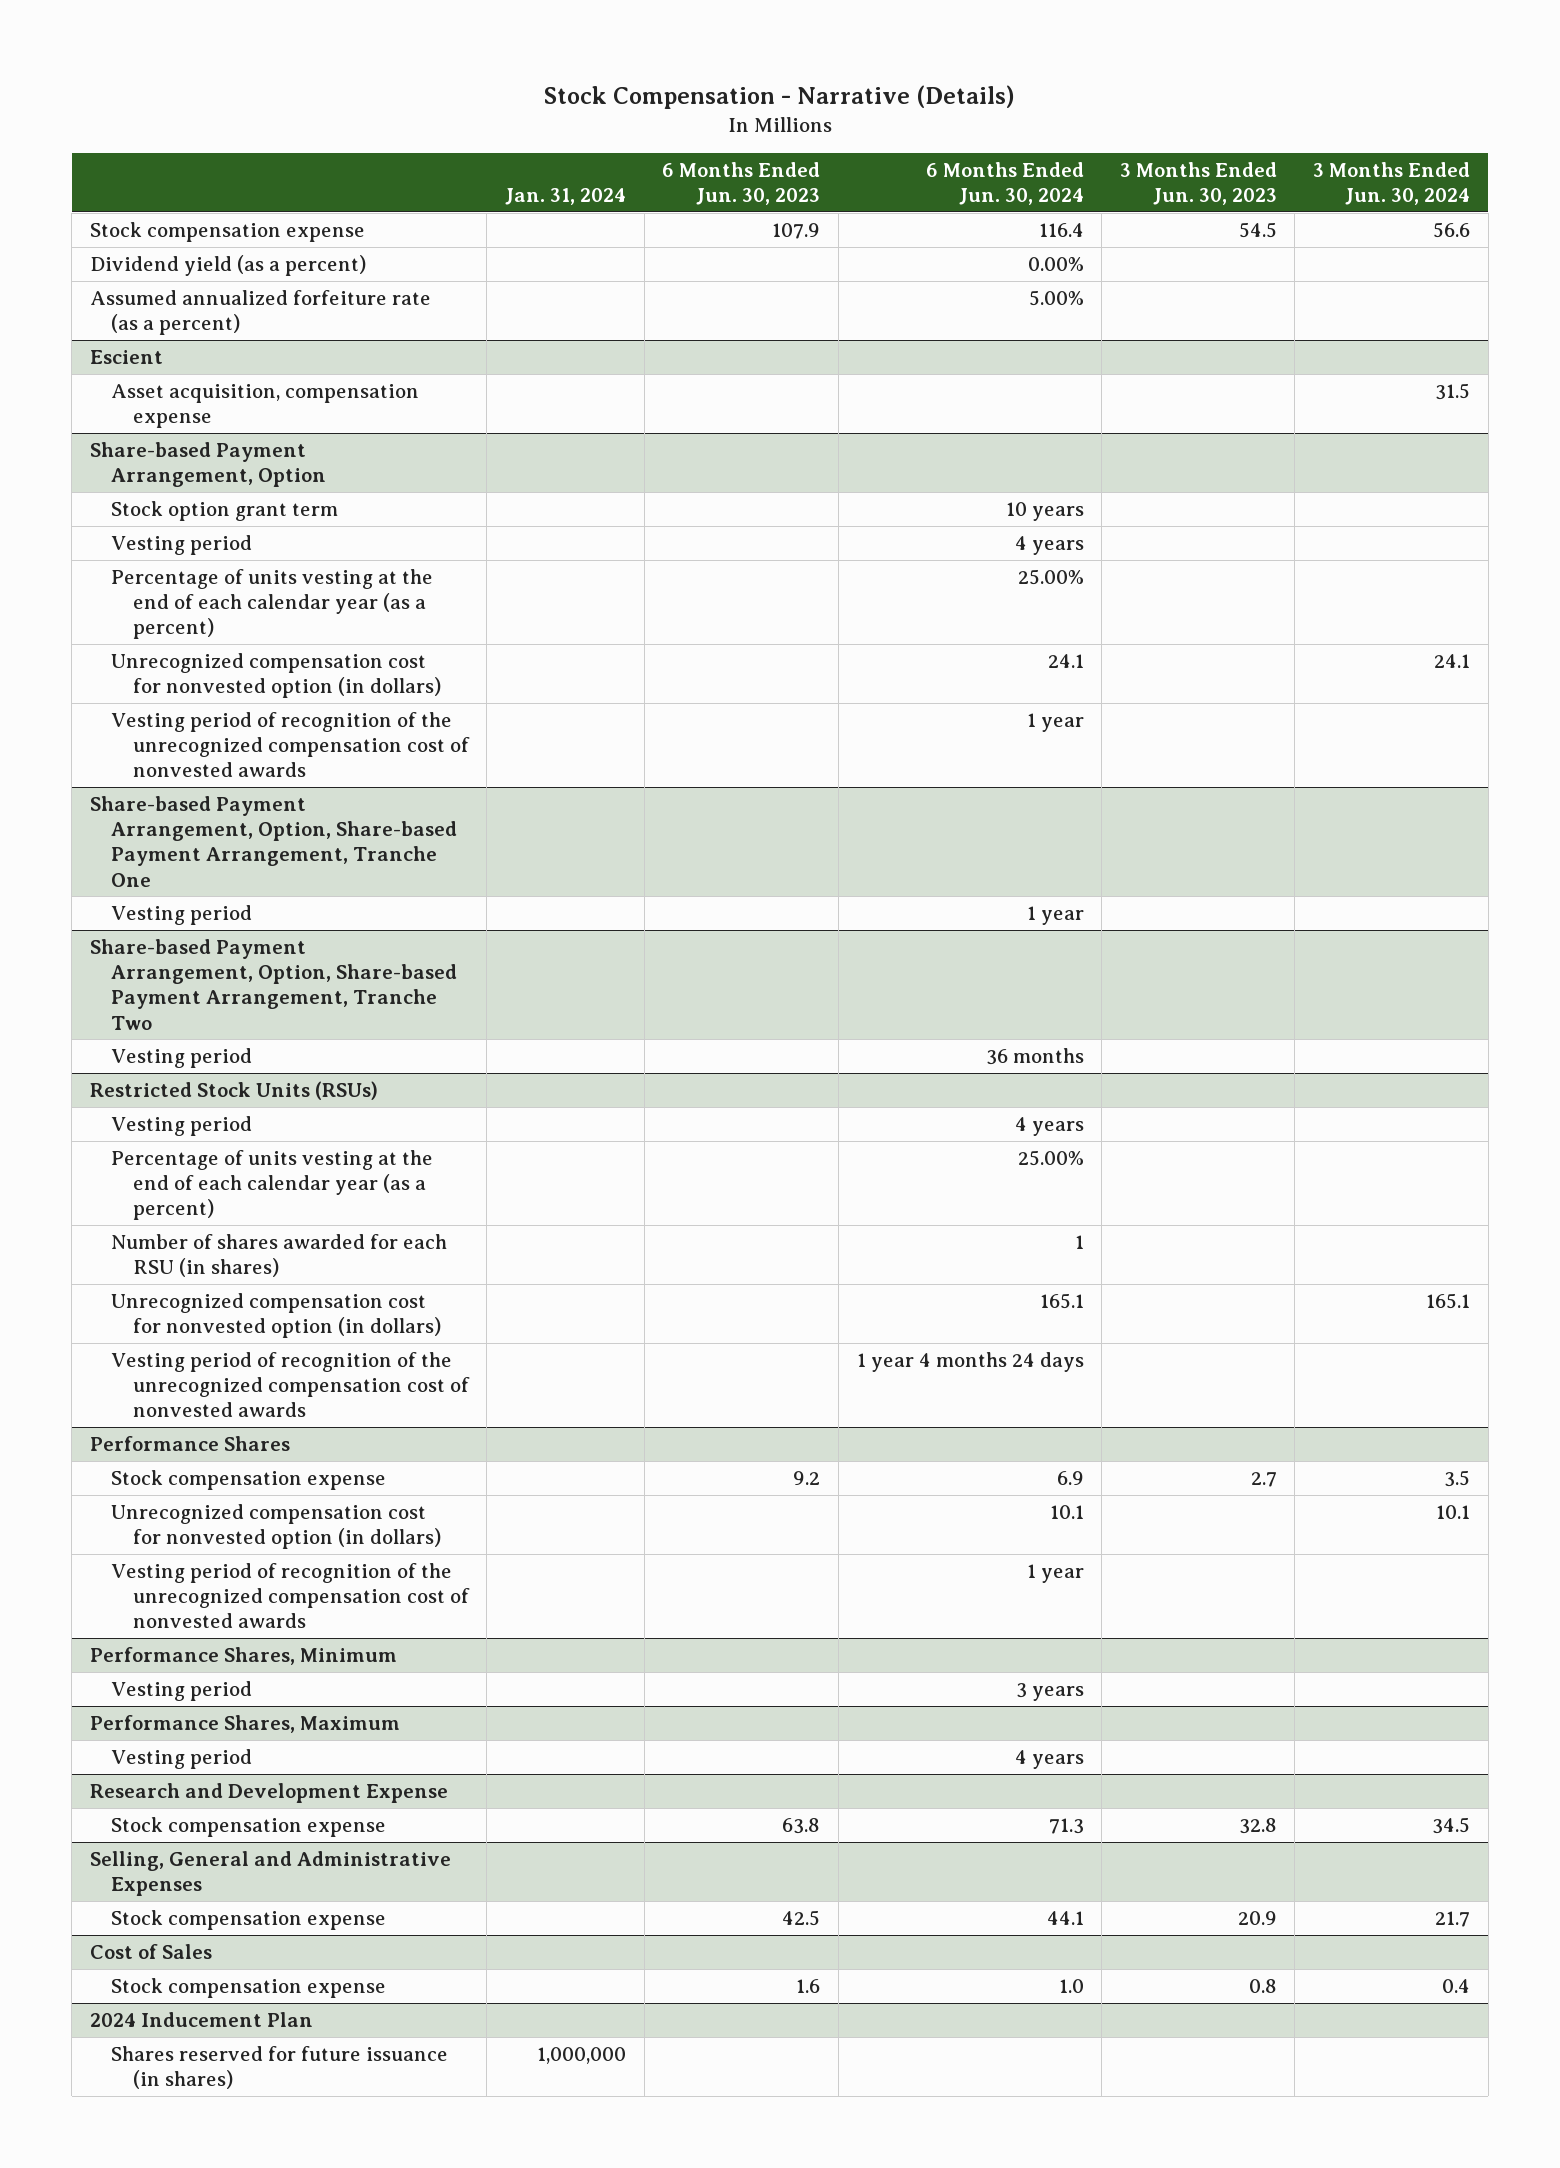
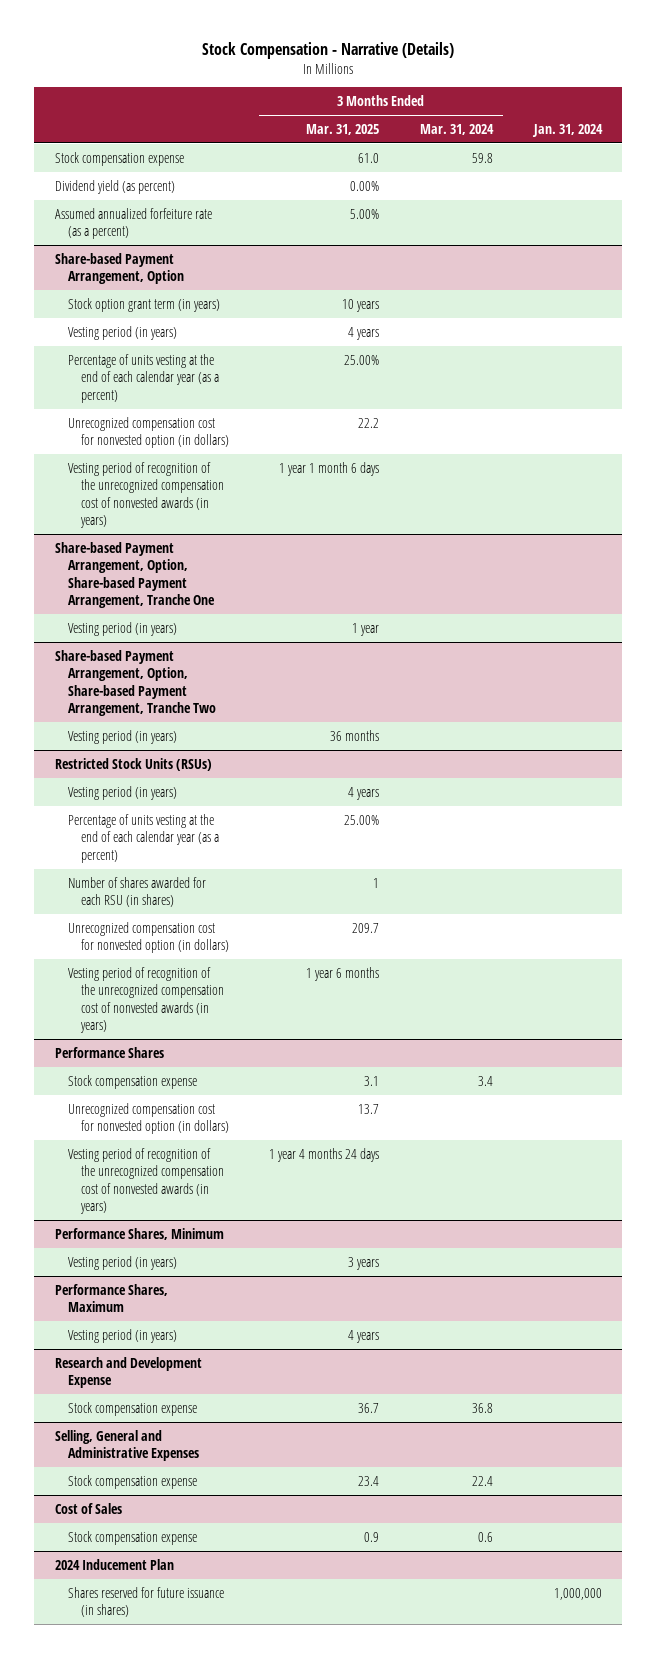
- | Jan. 31, 2024 | 6 Months Ended Jun. 30, 2023 | 6 Months Ended Jun. 30, 2024 | 3 Months Ended Jun. 30, 2023 | 3 Months Ended Jun. 30, 2024
+ | 3 Months Ended Mar. 31, 2025 | 3 Months Ended Mar. 31, 2024 | Jan. 31, 2024
- Dividend yield (as a percent) | | | 0.00% | |
+ Dividend yield (as percent) | 0.00% | |
- Escient
- Asset acquisition, compensation expense | | | | | 31.5
@ Share-based Payment Arrangement, Option
- Stock option grant term | | | 10 years | |
- Vesting period | | | 4 years | |
+ Stock option grant term (in years) | 10 years | |
+ Vesting period (in years) | 4 years | |
- Vesting period of recognition of the unrecognized compensation cost of nonvested awards | | | 1 year | |
+ Vesting period of recognition of the unrecognized compensation cost of nonvested awards (in years) | 1 year 1 month 6 days | |
@ Share-based Payment Arrangement, Option, Share-based Payment Arrangement, Tranche One
- Vesting period | | | 1 year | |
+ Vesting period (in years) | 1 year | |
@ Share-based Payment Arrangement, Option, Share-based Payment Arrangement, Tranche Two
- Vesting period | | | 36 months | |
+ Vesting period (in years) | 36 months | |
@ Restricted Stock Units (RSUs)
- Vesting period | | | 4 years | |
+ Vesting period (in years) | 4 years | |
- Vesting period of recognition of the unrecognized compensation cost of nonvested awards | | | 1 year 4 months 24 days | |
+ Vesting period of recognition of the unrecognized compensation cost of nonvested awards (in years) | 1 year 6 months | |
@ Performance Shares
- Vesting period of recognition of the unrecognized compensation cost of nonvested awards | | | 1 year | |
+ Vesting period of recognition of the unrecognized compensation cost of nonvested awards (in years) | 1 year 4 months 24 days | |
@ Performance Shares, Minimum
- Vesting period | | | 3 years | |
+ Vesting period (in years) | 3 years | |
@ Performance Shares, Maximum
- Vesting period | | | 4 years | |
+ Vesting period (in years) | 4 years | |

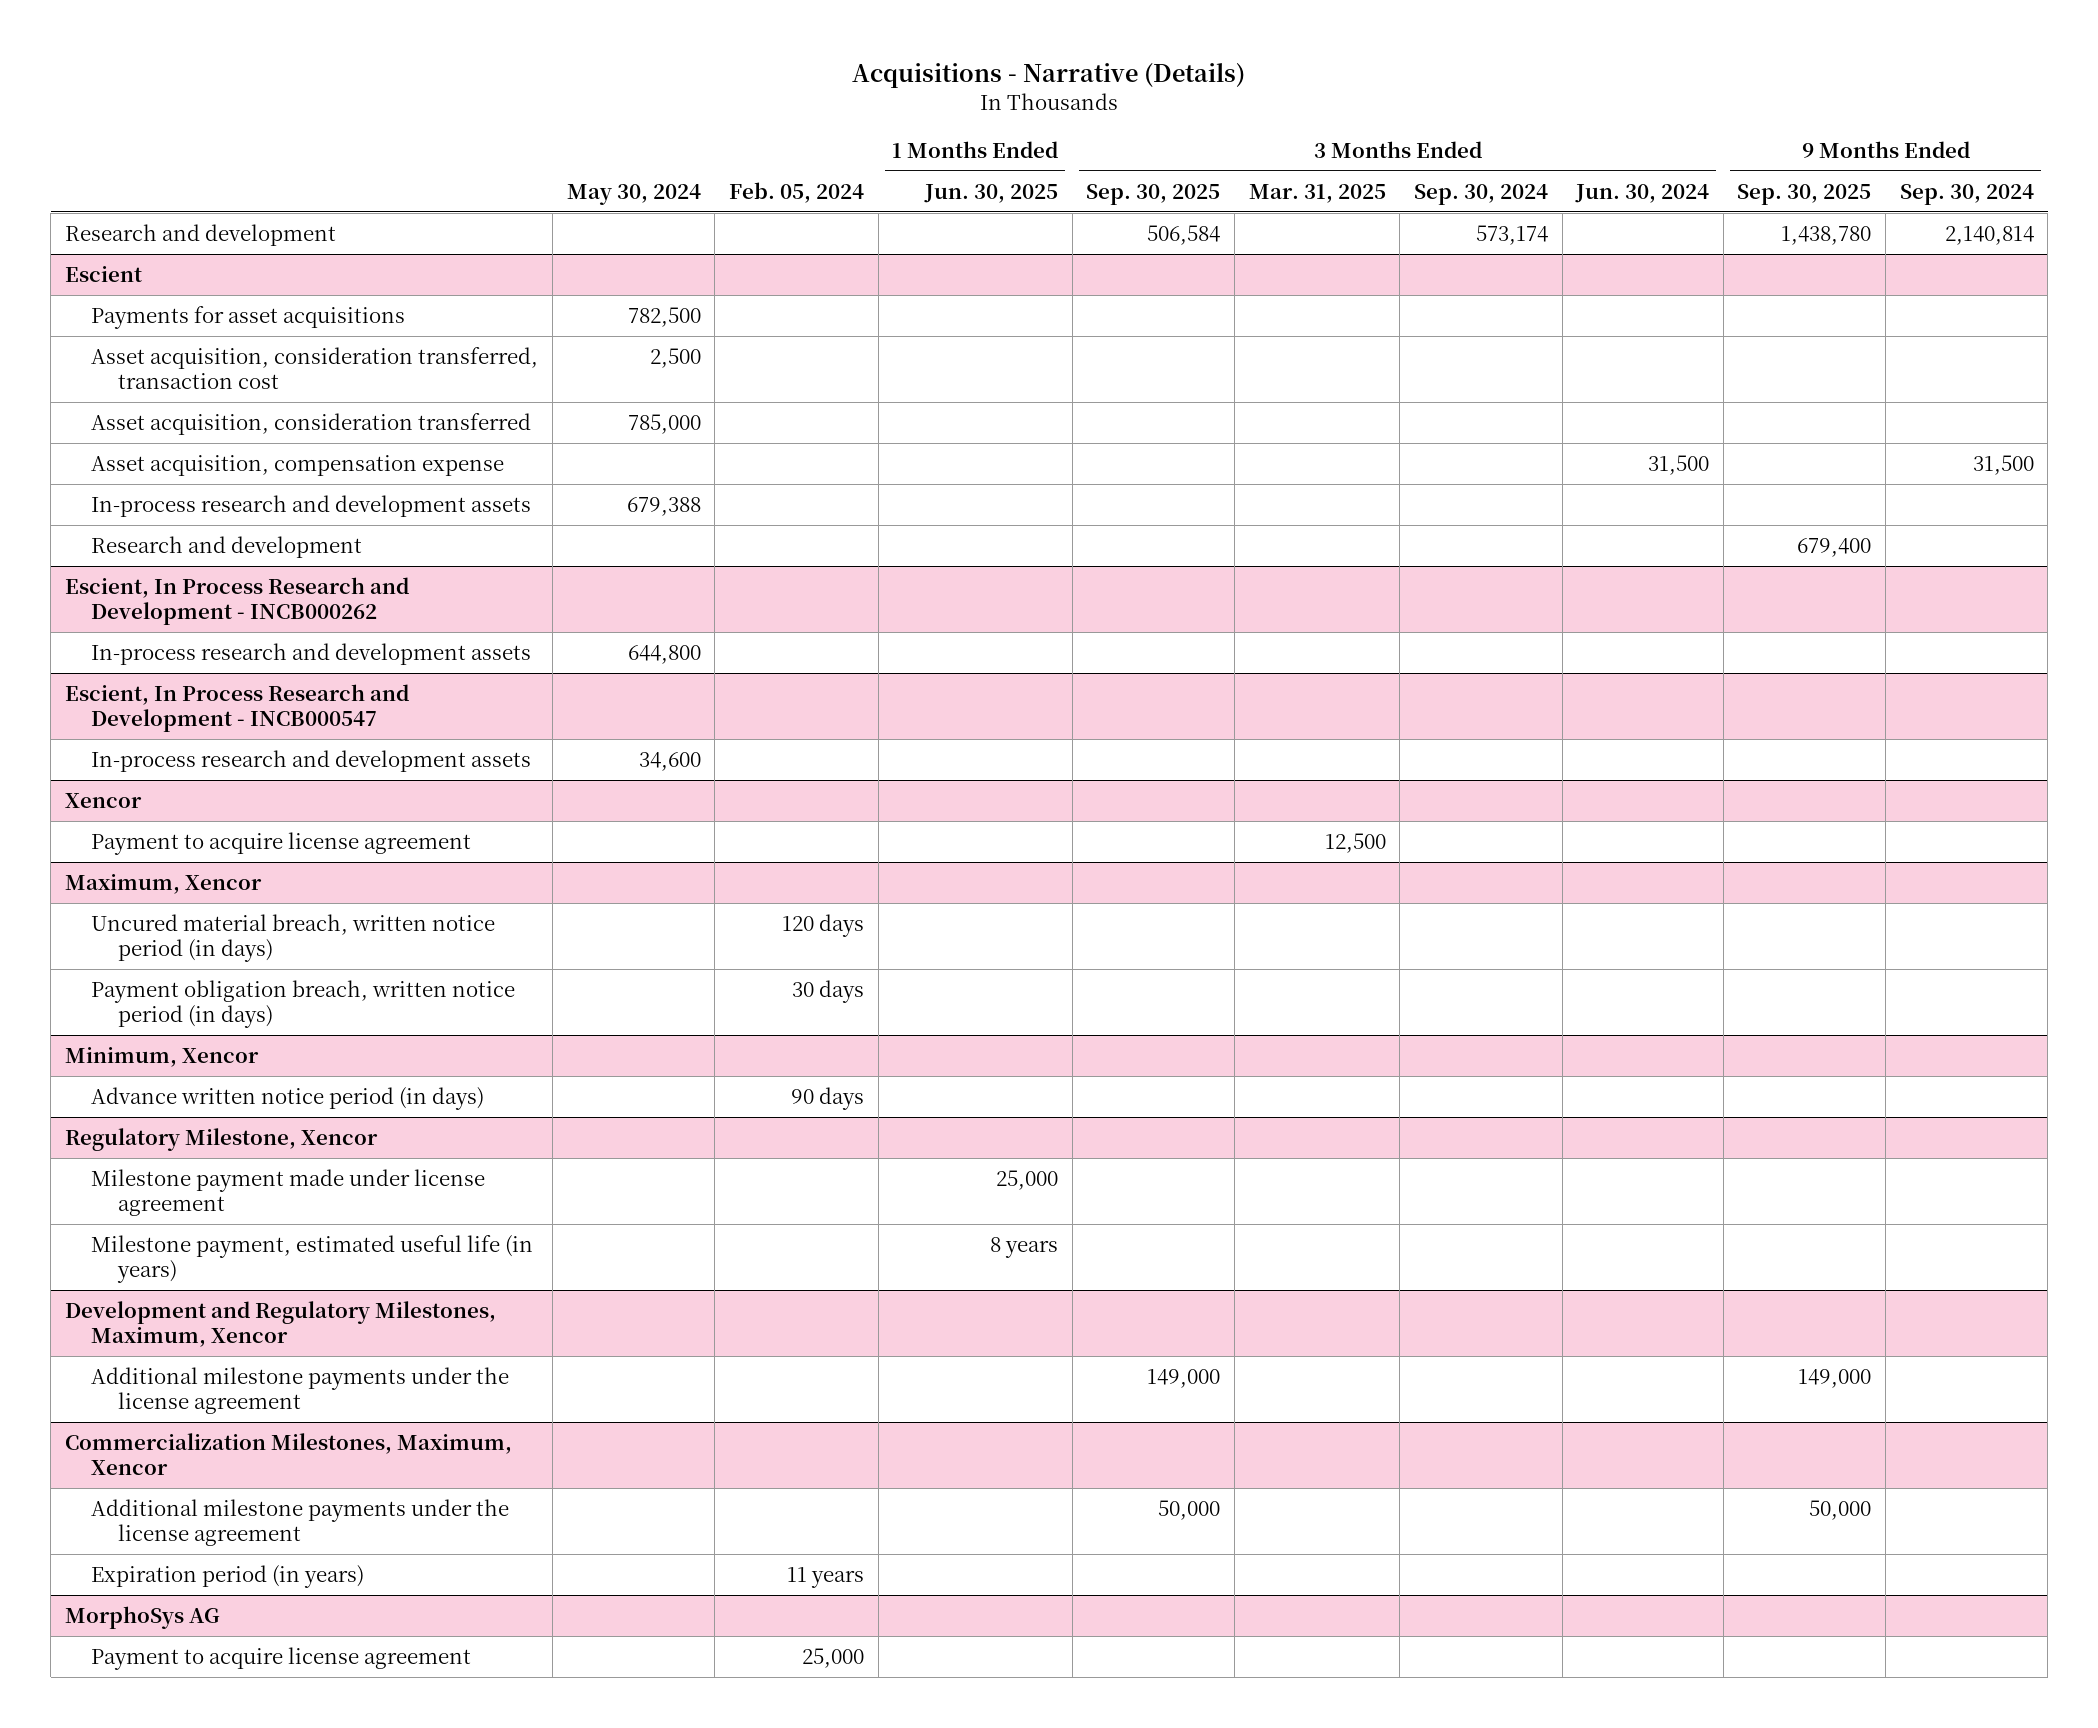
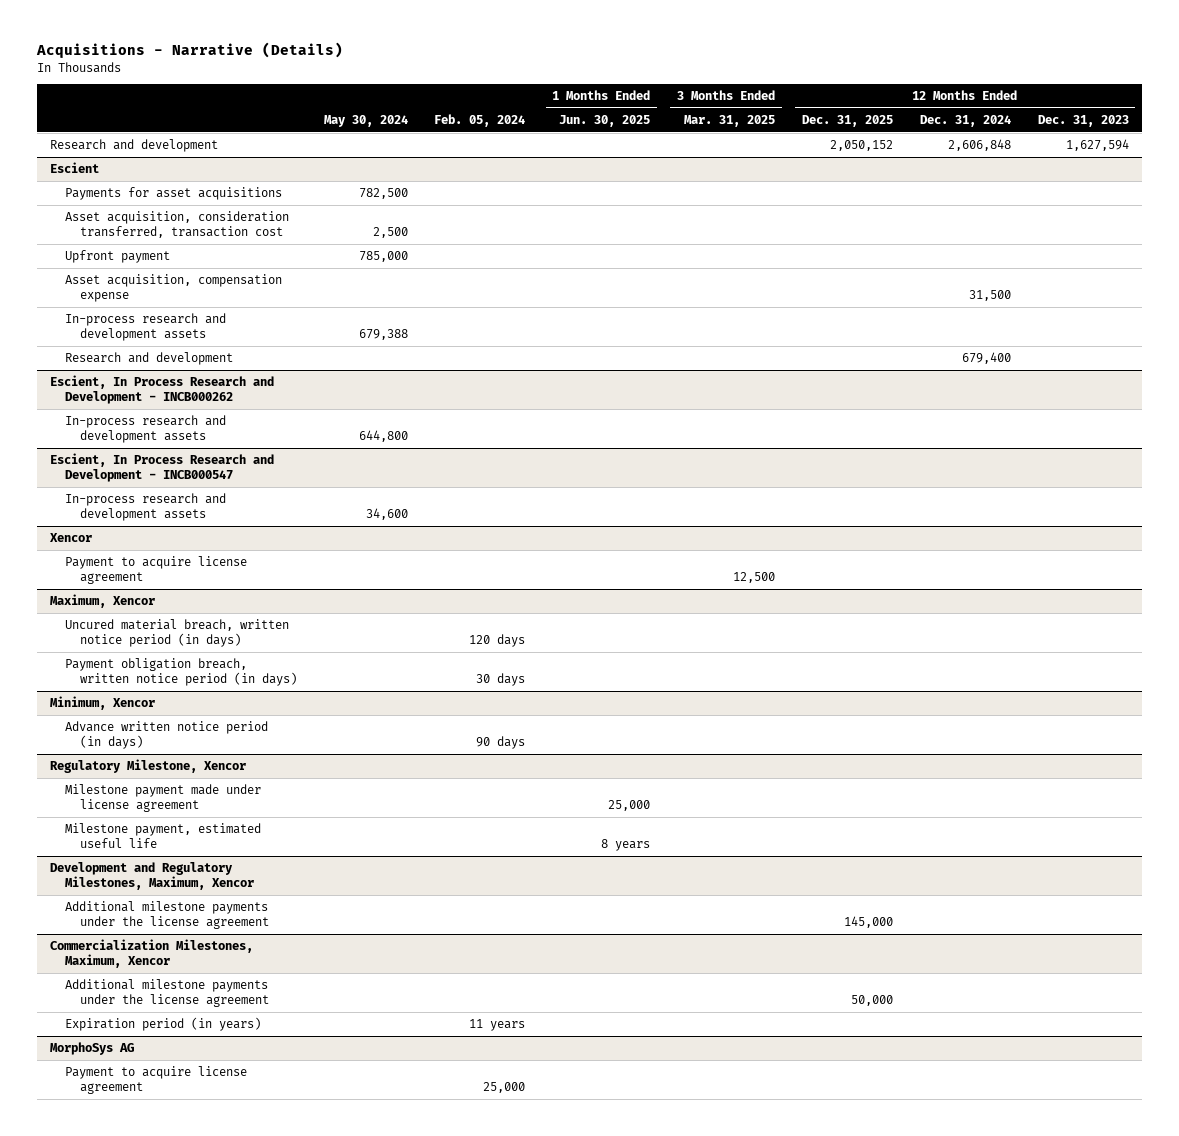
- | May 30, 2024 | Feb. 05, 2024 | 1 Months Ended Jun. 30, 2025 | 3 Months Ended Sep. 30, 2025 | 3 Months Ended Mar. 31, 2025 | 3 Months Ended Sep. 30, 2024 | 3 Months Ended Jun. 30, 2024 | 9 Months Ended Sep. 30, 2025 | 9 Months Ended Sep. 30, 2024
+ | May 30, 2024 | Feb. 05, 2024 | 1 Months Ended Jun. 30, 2025 | 3 Months Ended Mar. 31, 2025 | 12 Months Ended Dec. 31, 2025 | 12 Months Ended Dec. 31, 2024 | 12 Months Ended Dec. 31, 2023
@ Escient
- Asset acquisition, consideration transferred | 785,000 | | | | | | | |
+ Upfront payment | 785,000 | | | | | |
@ Regulatory Milestone, Xencor
- Milestone payment, estimated useful life (in years) | | | 8 years | | | | | |
+ Milestone payment, estimated useful life | | | 8 years | | | |

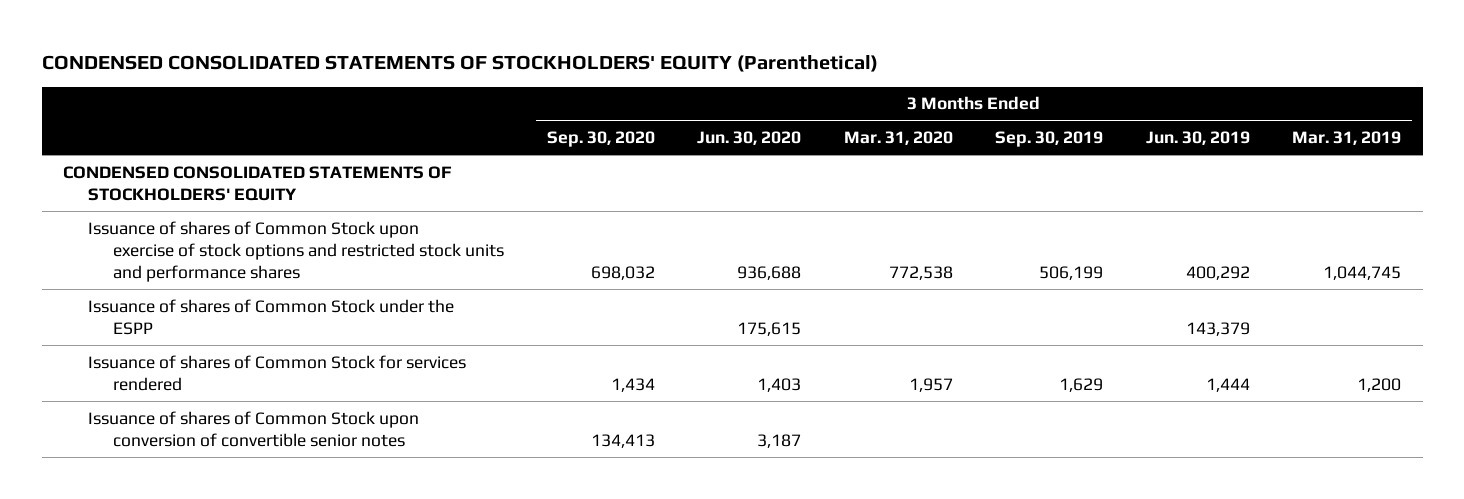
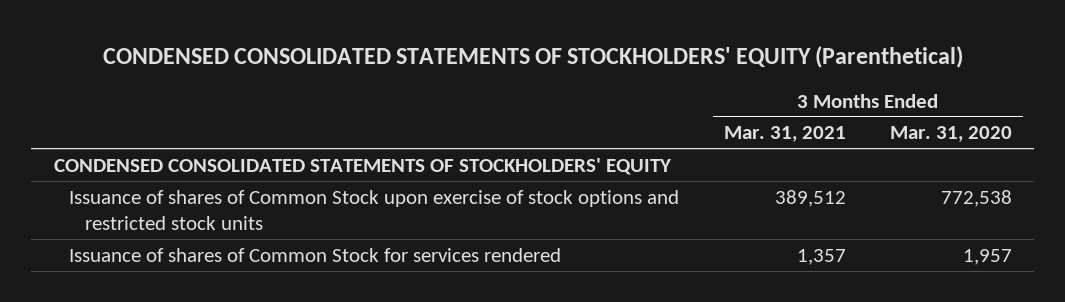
- | 3 Months Ended Sep. 30, 2020 | 3 Months Ended Jun. 30, 2020 | 3 Months Ended Mar. 31, 2020 | 3 Months Ended Sep. 30, 2019 | 3 Months Ended Jun. 30, 2019 | 3 Months Ended Mar. 31, 2019
+ | 3 Months Ended Mar. 31, 2021 | 3 Months Ended Mar. 31, 2020
- Issuance of shares of Common Stock upon exercise of stock options and restricted stock units and performance shares | 698,032 | 936,688 | 772,538 | 506,199 | 400,292 | 1,044,745
- Issuance of shares of Common Stock under the ESPP | | 175,615 | | | 143,379 |
+ Issuance of shares of Common Stock upon exercise of stock options and restricted stock units | 389,512 | 772,538
- Issuance of shares of Common Stock upon conversion of convertible senior notes | 134,413 | 3,187 | | | |

